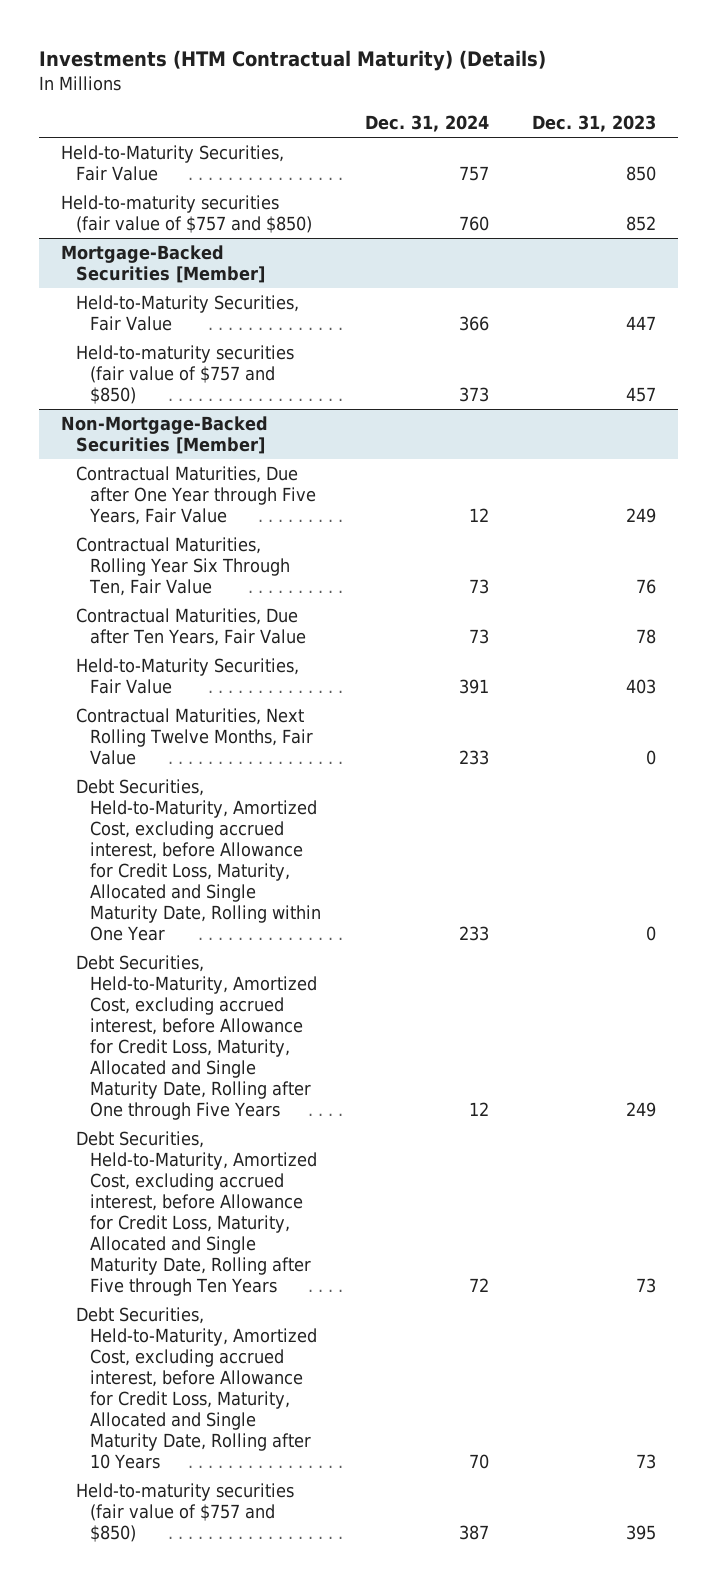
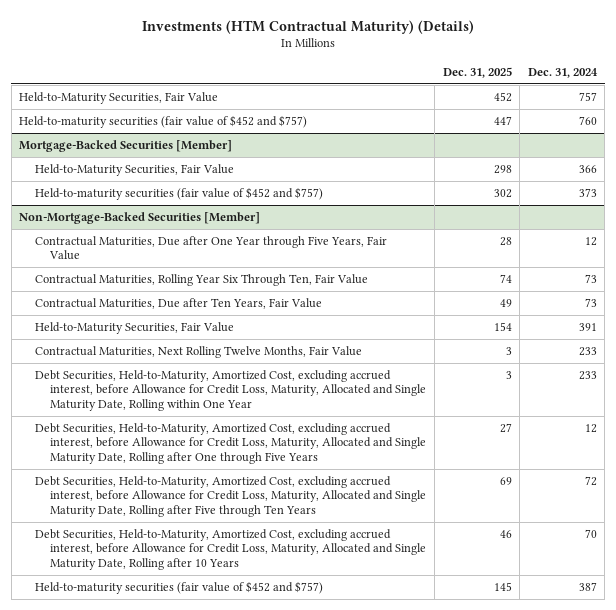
- | Dec. 31, 2024 | Dec. 31, 2023
+ | Dec. 31, 2025 | Dec. 31, 2024
- Held-to-maturity securities (fair value of $757 and $850) | 760 | 852
+ Held-to-maturity securities (fair value of $452 and $757) | 447 | 760
@ Mortgage-Backed Securities [Member]
- Held-to-maturity securities (fair value of $757 and $850) | 373 | 457
+ Held-to-maturity securities (fair value of $452 and $757) | 302 | 373
@ Non-Mortgage-Backed Securities [Member]
- Held-to-maturity securities (fair value of $757 and $850) | 387 | 395
+ Held-to-maturity securities (fair value of $452 and $757) | 145 | 387

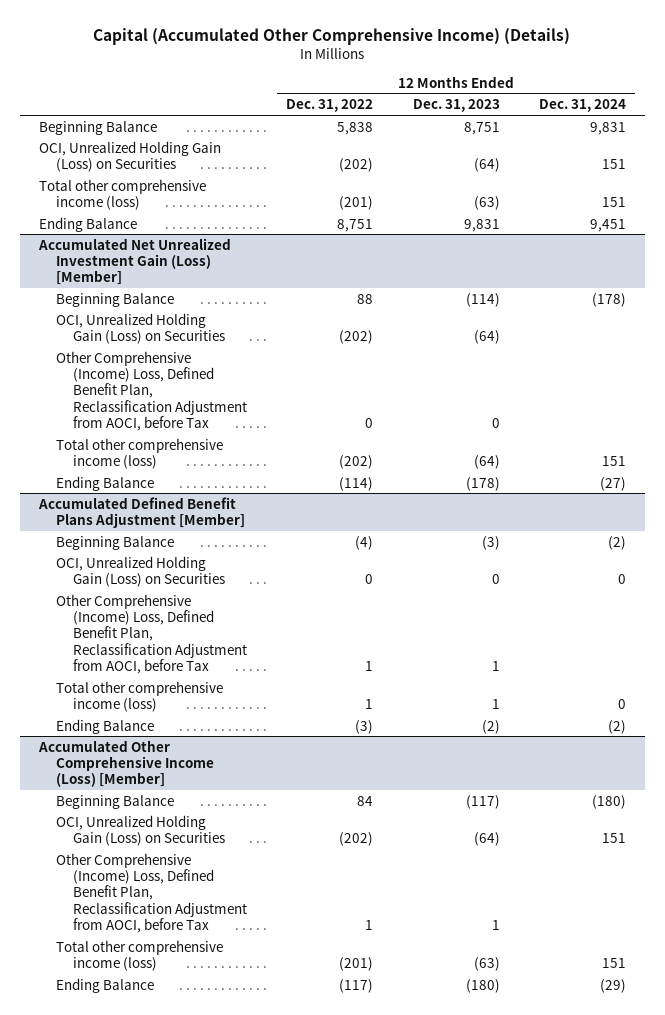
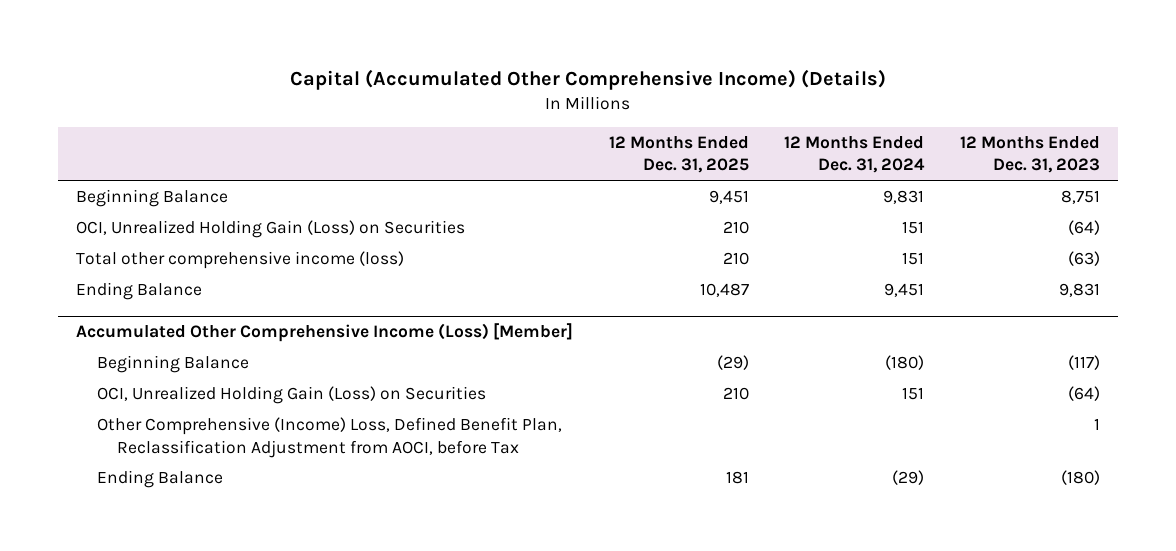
- | 12 Months Ended Dec. 31, 2022 | 12 Months Ended Dec. 31, 2023 | 12 Months Ended Dec. 31, 2024
+ | 12 Months Ended Dec. 31, 2025 | 12 Months Ended Dec. 31, 2024 | 12 Months Ended Dec. 31, 2023
- Accumulated Net Unrealized Investment Gain (Loss) [Member]
- Beginning Balance | 88 | (114) | (178)
- OCI, Unrealized Holding Gain (Loss) on Securities | (202) | (64) |
- Other Comprehensive (Income) Loss, Defined Benefit Plan, Reclassification Adjustment from AOCI, before Tax | 0 | 0 |
- Total other comprehensive income (loss) | (202) | (64) | 151
- Ending Balance | (114) | (178) | (27)
- Accumulated Defined Benefit Plans Adjustment [Member]
- Beginning Balance | (4) | (3) | (2)
- OCI, Unrealized Holding Gain (Loss) on Securities | 0 | 0 | 0
- Other Comprehensive (Income) Loss, Defined Benefit Plan, Reclassification Adjustment from AOCI, before Tax | 1 | 1 |
- Total other comprehensive income (loss) | 1 | 1 | 0
- Ending Balance | (3) | (2) | (2)
@ Accumulated Other Comprehensive Income (Loss) [Member]
- Total other comprehensive income (loss) | (201) | (63) | 151

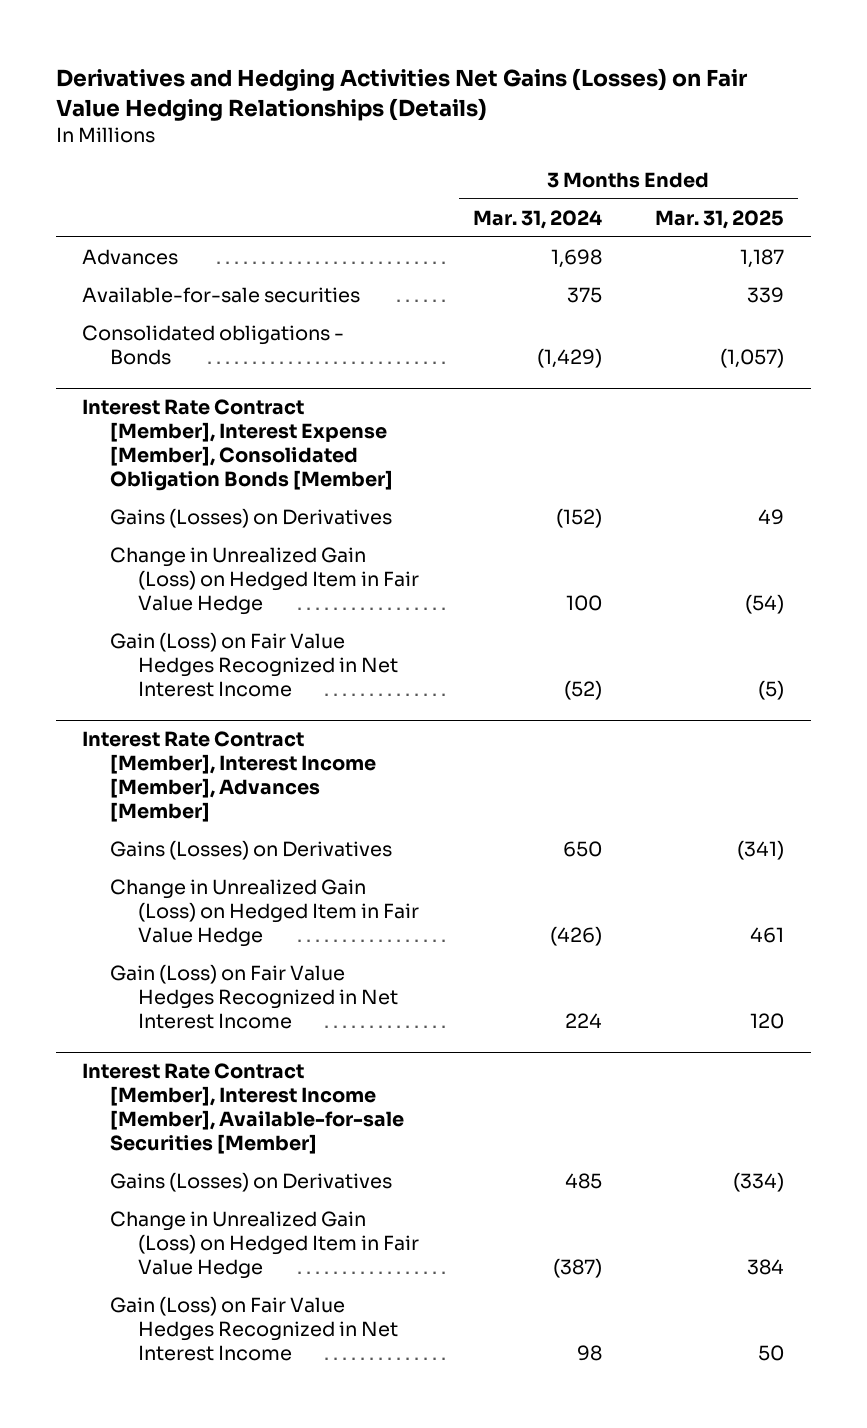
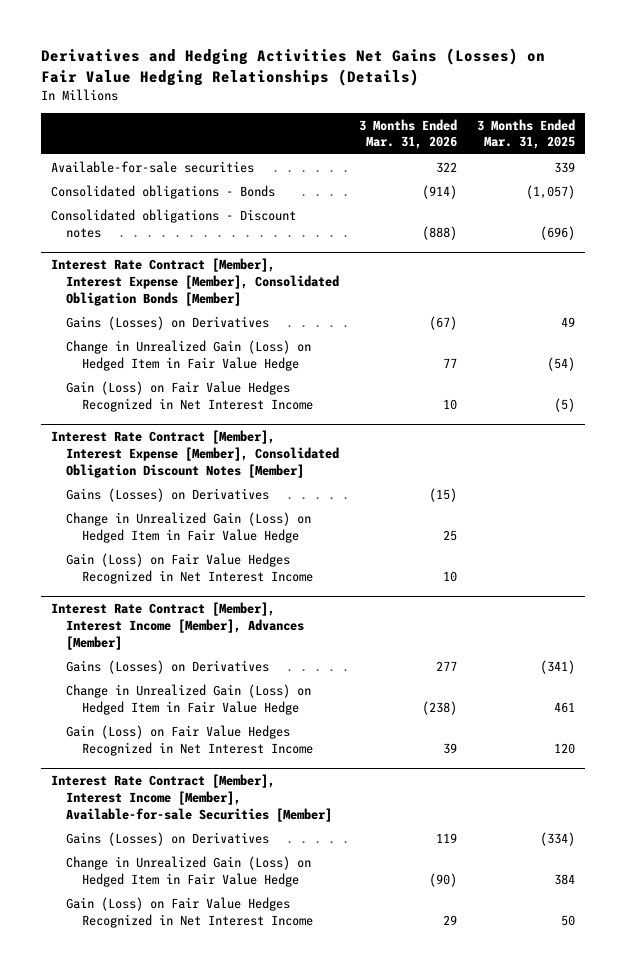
- | 3 Months Ended Mar. 31, 2024 | 3 Months Ended Mar. 31, 2025
+ | 3 Months Ended Mar. 31, 2026 | 3 Months Ended Mar. 31, 2025
- Advances | 1,698 | 1,187
+ Consolidated obligations - Discount notes | (888) | (696)
+ Interest Rate Contract [Member], Interest Expense [Member], Consolidated Obligation Discount Notes [Member]
+ Gains (Losses) on Derivatives | (15) |
+ Change in Unrealized Gain (Loss) on Hedged Item in Fair Value Hedge | 25 |
+ Gain (Loss) on Fair Value Hedges Recognized in Net Interest Income | 10 |

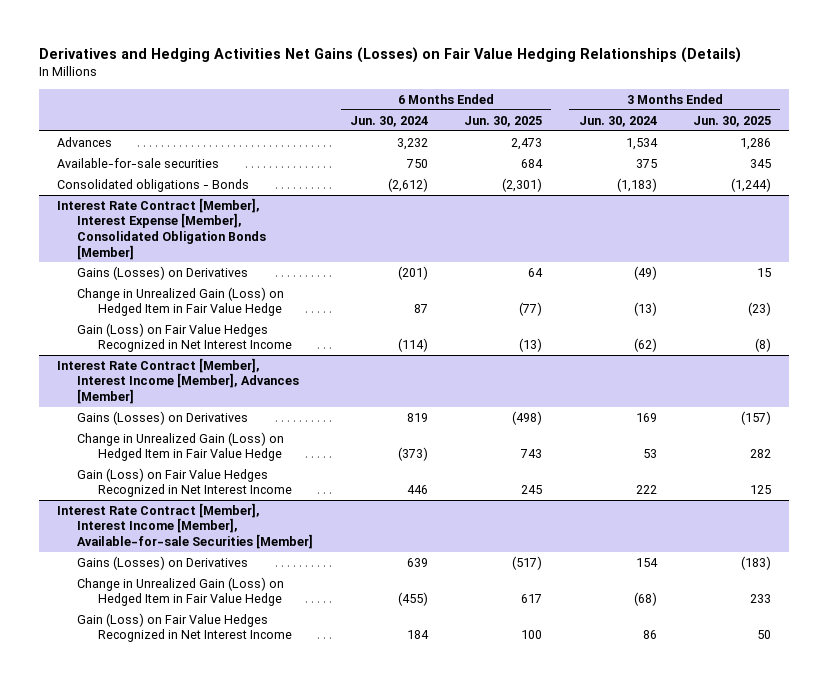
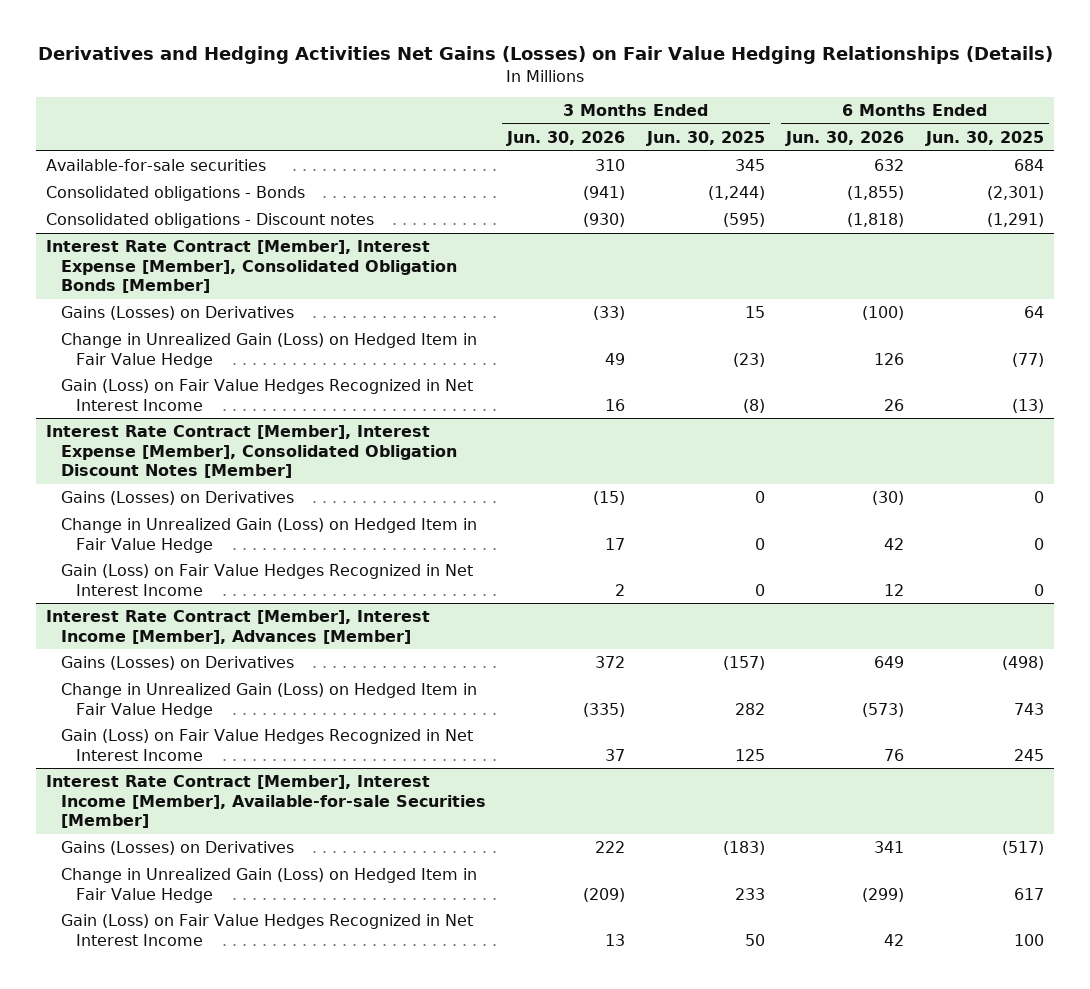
- | 6 Months Ended Jun. 30, 2024 | 6 Months Ended Jun. 30, 2025 | 3 Months Ended Jun. 30, 2024 | 3 Months Ended Jun. 30, 2025
+ | 3 Months Ended Jun. 30, 2026 | 3 Months Ended Jun. 30, 2025 | 6 Months Ended Jun. 30, 2026 | 6 Months Ended Jun. 30, 2025
- Advances | 3,232 | 2,473 | 1,534 | 1,286
+ Consolidated obligations - Discount notes | (930) | (595) | (1,818) | (1,291)
+ Interest Rate Contract [Member], Interest Expense [Member], Consolidated Obligation Discount Notes [Member]
+ Gains (Losses) on Derivatives | (15) | 0 | (30) | 0
+ Change in Unrealized Gain (Loss) on Hedged Item in Fair Value Hedge | 17 | 0 | 42 | 0
+ Gain (Loss) on Fair Value Hedges Recognized in Net Interest Income | 2 | 0 | 12 | 0

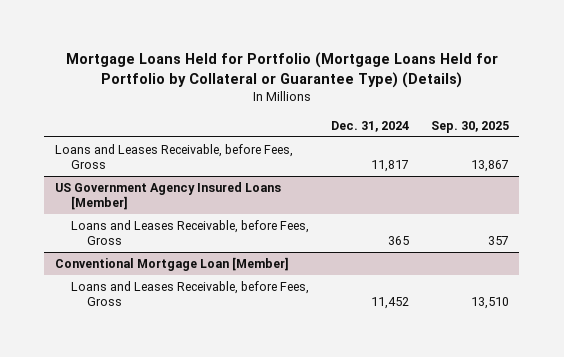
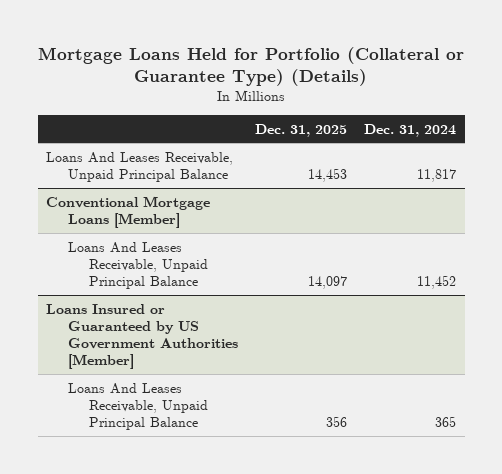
- Mortgage Loans Held for Portfolio (Mortgage Loans Held for Portfolio by Collateral or Guarantee Type) (Details)
+ Mortgage Loans Held for Portfolio (Collateral or Guarantee Type) (Details)
- | Dec. 31, 2024 | Sep. 30, 2025
+ | Dec. 31, 2025 | Dec. 31, 2024
- Loans and Leases Receivable, before Fees, Gross | 11,817 | 13,867
- US Government Agency Insured Loans [Member]
- Loans and Leases Receivable, before Fees, Gross | 365 | 357
- Conventional Mortgage Loan [Member]
- Loans and Leases Receivable, before Fees, Gross | 11,452 | 13,510
+ Loans And Leases Receivable, Unpaid Principal Balance | 14,453 | 11,817
+ Conventional Mortgage Loans [Member]
+ Loans And Leases Receivable, Unpaid Principal Balance | 14,097 | 11,452
+ Loans Insured or Guaranteed by US Government Authorities [Member]
+ Loans And Leases Receivable, Unpaid Principal Balance | 356 | 365

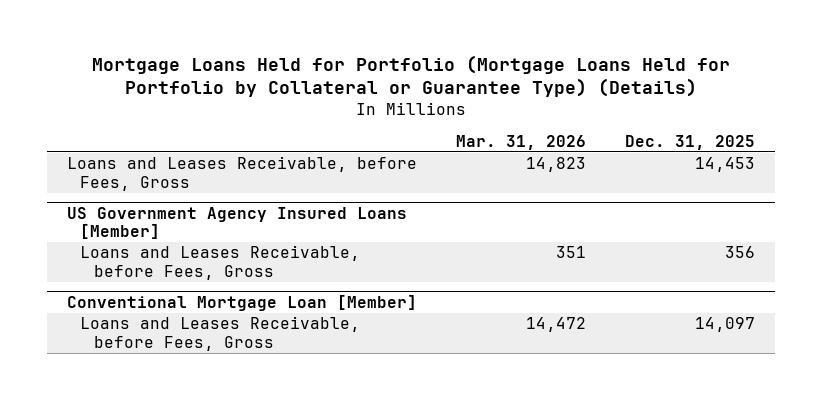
- Mortgage Loans Held for Portfolio (Collateral or Guarantee Type) (Details)
+ Mortgage Loans Held for Portfolio (Mortgage Loans Held for Portfolio by Collateral or Guarantee Type) (Details)
- | Dec. 31, 2025 | Dec. 31, 2024
+ | Mar. 31, 2026 | Dec. 31, 2025
- Loans And Leases Receivable, Unpaid Principal Balance | 14,453 | 11,817
- Conventional Mortgage Loans [Member]
- Loans And Leases Receivable, Unpaid Principal Balance | 14,097 | 11,452
- Loans Insured or Guaranteed by US Government Authorities [Member]
- Loans And Leases Receivable, Unpaid Principal Balance | 356 | 365
+ Loans and Leases Receivable, before Fees, Gross | 14,823 | 14,453
+ US Government Agency Insured Loans [Member]
+ Loans and Leases Receivable, before Fees, Gross | 351 | 356
+ Conventional Mortgage Loan [Member]
+ Loans and Leases Receivable, before Fees, Gross | 14,472 | 14,097

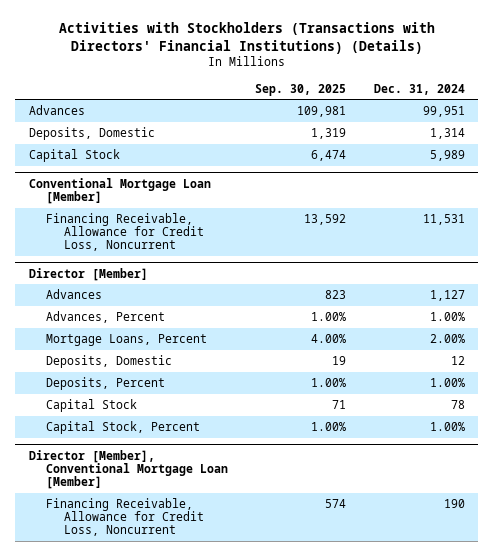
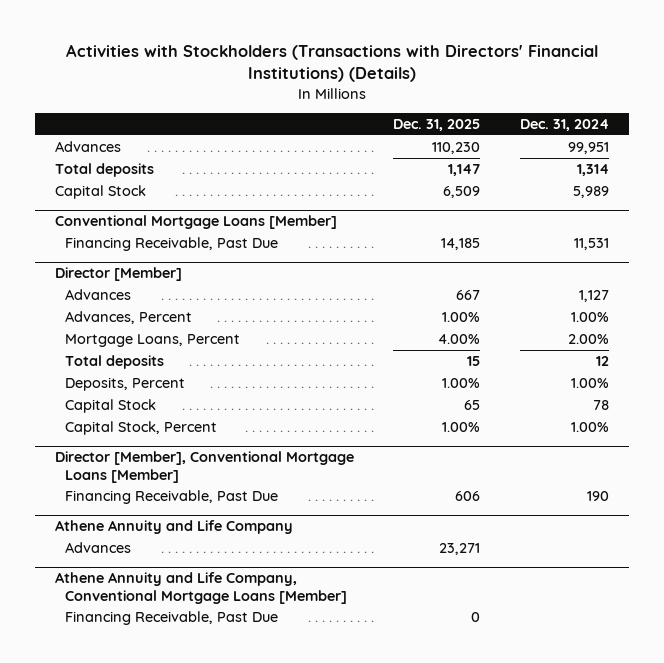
- | Sep. 30, 2025 | Dec. 31, 2024
+ | Dec. 31, 2025 | Dec. 31, 2024
- Deposits, Domestic | 1,319 | 1,314
+ Total deposits | 1,147 | 1,314
- Conventional Mortgage Loan [Member]
- Financing Receivable, Allowance for Credit Loss, Noncurrent | 13,592 | 11,531
+ Conventional Mortgage Loans [Member]
+ Financing Receivable, Past Due | 14,185 | 11,531
@ Director [Member]
- Deposits, Domestic | 19 | 12
+ Total deposits | 15 | 12
- Director [Member], Conventional Mortgage Loan [Member]
- Financing Receivable, Allowance for Credit Loss, Noncurrent | 574 | 190
+ Director [Member], Conventional Mortgage Loans [Member]
+ Financing Receivable, Past Due | 606 | 190
+ Athene Annuity and Life Company
+ Advances | 23,271 |
+ Athene Annuity and Life Company, Conventional Mortgage Loans [Member]
+ Financing Receivable, Past Due | 0 |

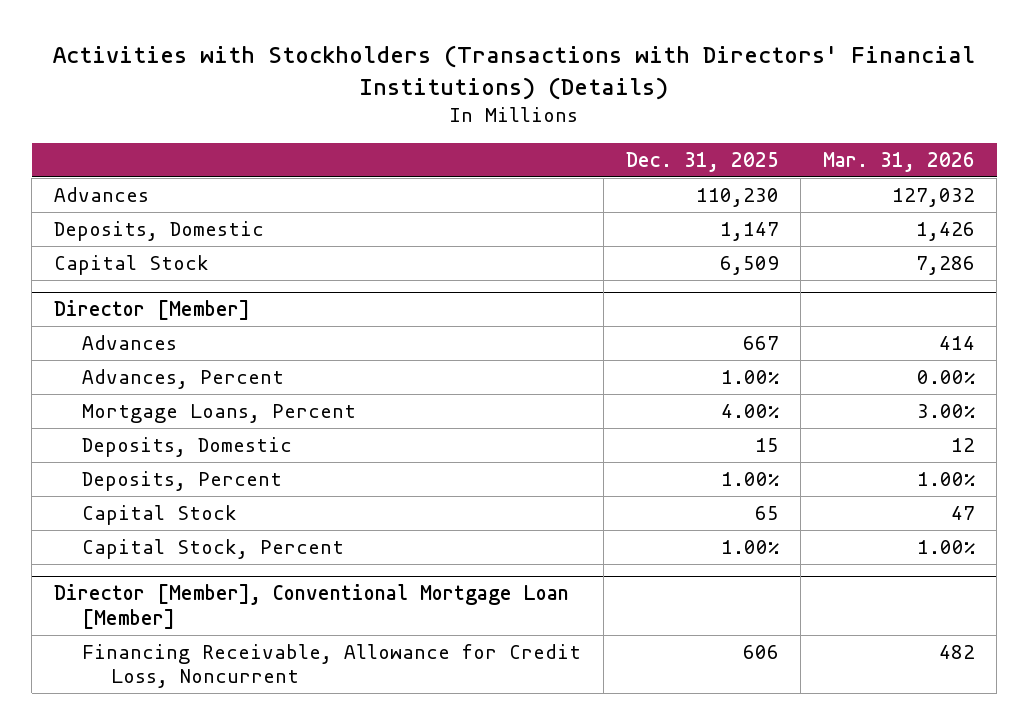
- | Dec. 31, 2025 | Dec. 31, 2024
+ | Dec. 31, 2025 | Mar. 31, 2026
- Total deposits | 1,147 | 1,314
+ Deposits, Domestic | 1,147 | 1,426
- Conventional Mortgage Loans [Member]
- Financing Receivable, Past Due | 14,185 | 11,531
@ Director [Member]
- Total deposits | 15 | 12
+ Deposits, Domestic | 15 | 12
- Director [Member], Conventional Mortgage Loans [Member]
- Financing Receivable, Past Due | 606 | 190
- Athene Annuity and Life Company
- Advances | 23,271 |
- Athene Annuity and Life Company, Conventional Mortgage Loans [Member]
- Financing Receivable, Past Due | 0 |
+ Director [Member], Conventional Mortgage Loan [Member]
+ Financing Receivable, Allowance for Credit Loss, Noncurrent | 606 | 482

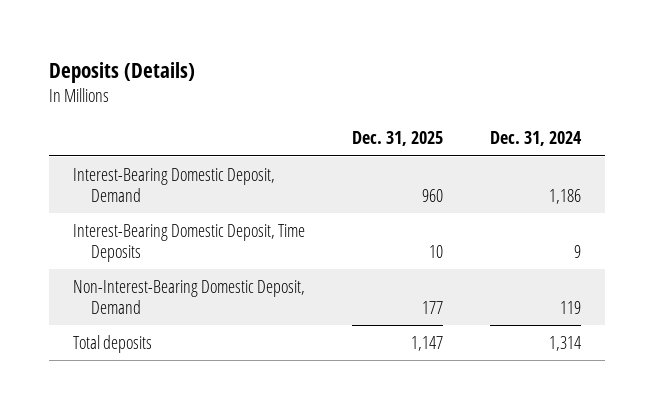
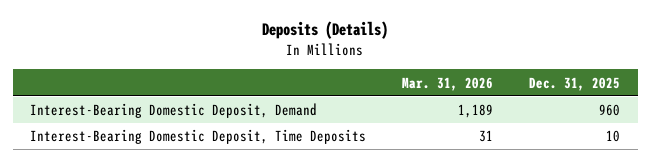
- | Dec. 31, 2025 | Dec. 31, 2024
+ | Mar. 31, 2026 | Dec. 31, 2025
- Non-Interest-Bearing Domestic Deposit, Demand | 177 | 119
- Total deposits | 1,147 | 1,314

